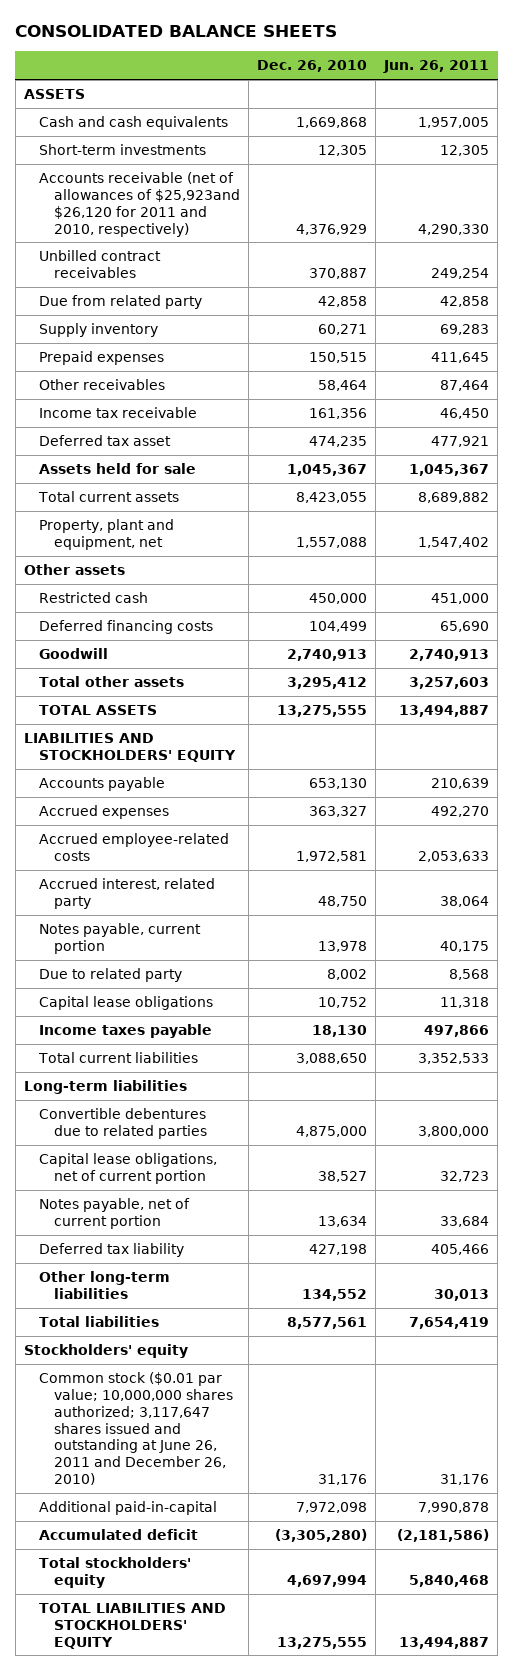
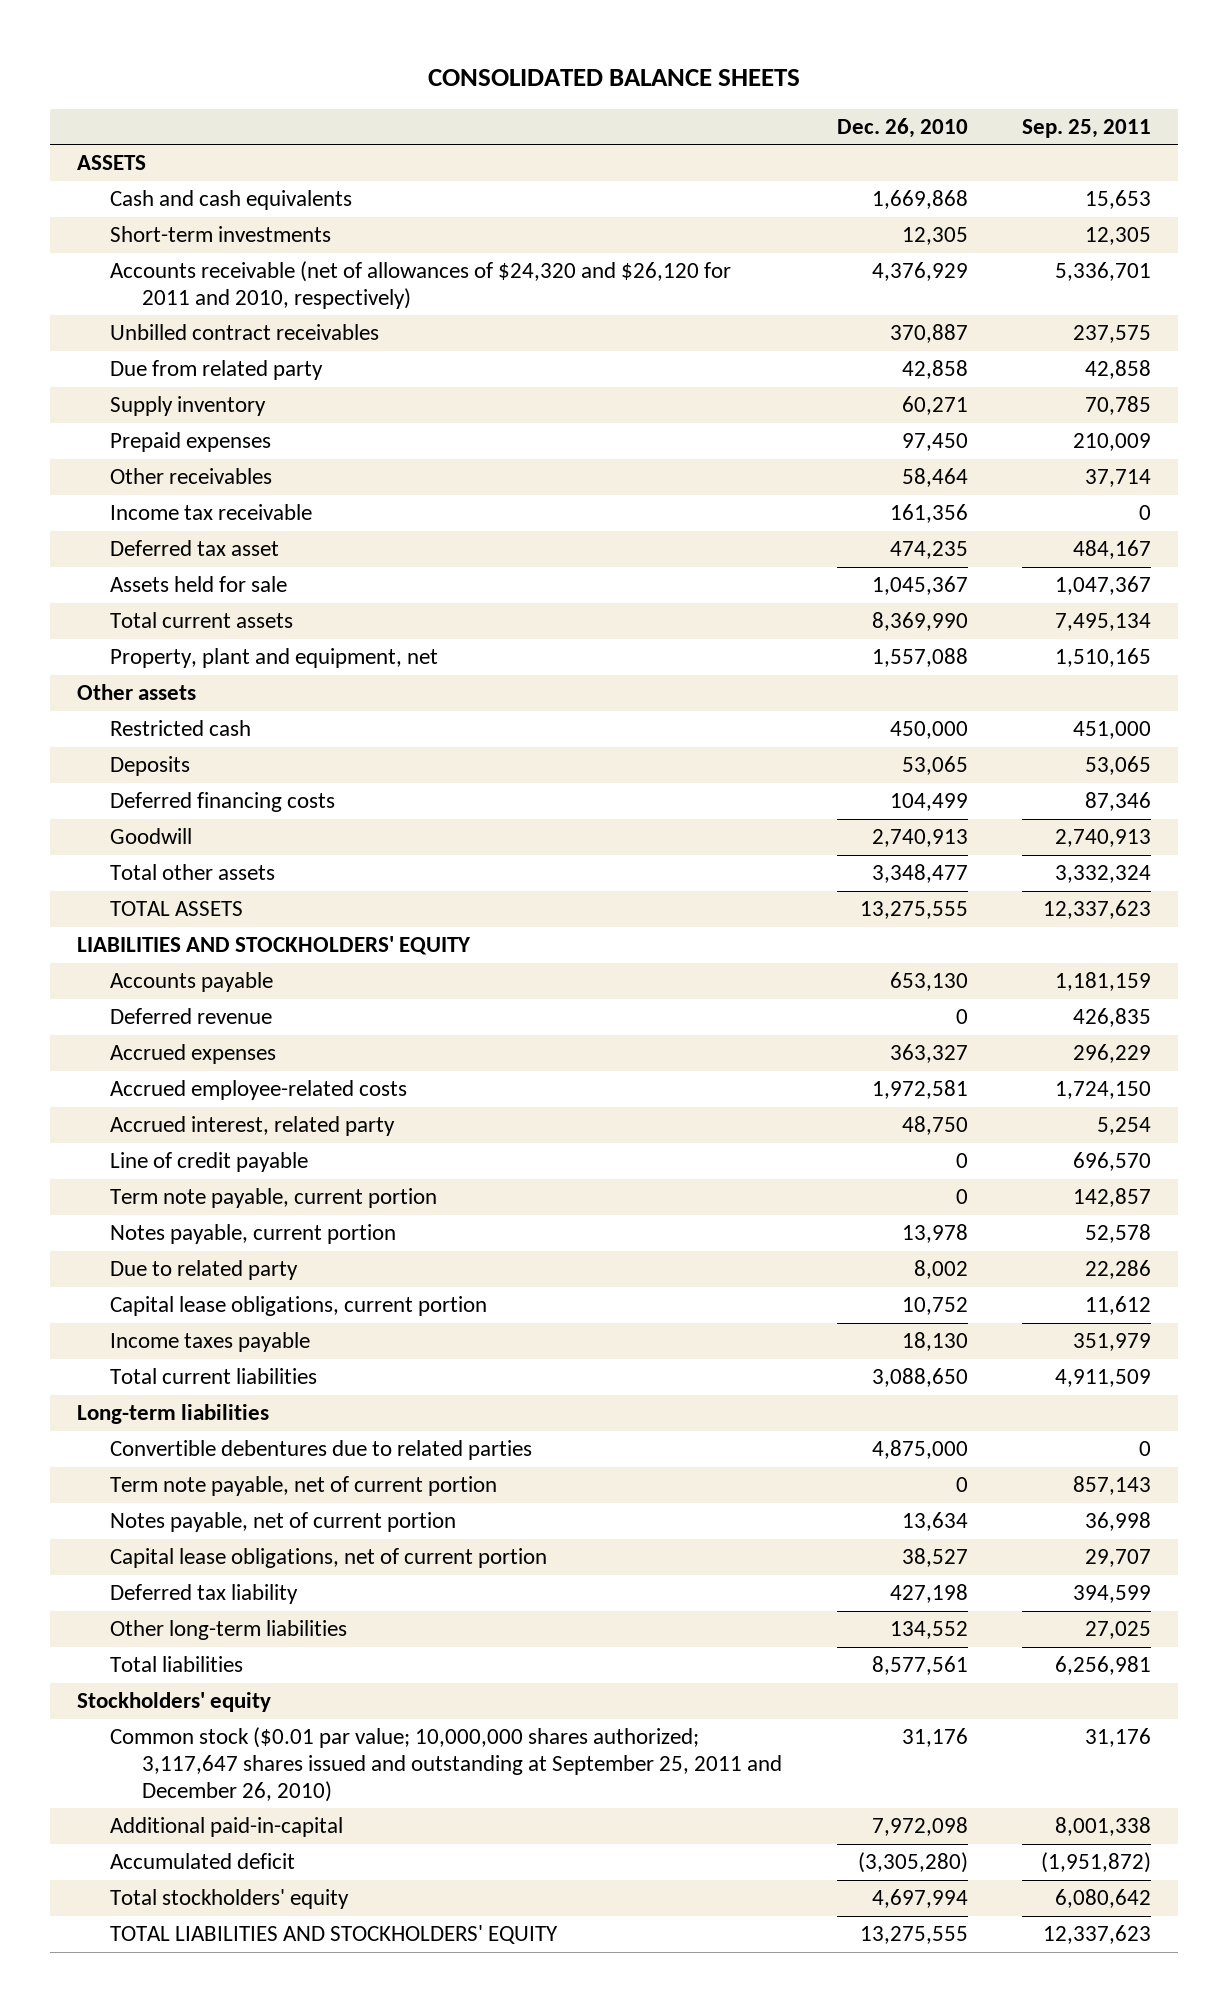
- | Dec. 26, 2010 | Jun. 26, 2011
+ | Dec. 26, 2010 | Sep. 25, 2011
- Accounts receivable (net of allowances of $25,923and $26,120 for 2011 and 2010, respectively) | 4,376,929 | 4,290,330
+ Accounts receivable (net of allowances of $24,320 and $26,120 for 2011 and 2010, respectively) | 4,376,929 | 5,336,701
- Prepaid expenses | 150,515 | 411,645
+ Prepaid expenses | 97,450 | 210,009
- Total current assets | 8,423,055 | 8,689,882
+ Total current assets | 8,369,990 | 7,495,134
+ Deposits | 53,065 | 53,065
- Total other assets | 3,295,412 | 3,257,603
+ Total other assets | 3,348,477 | 3,332,324
+ Deferred revenue | 0 | 426,835
+ Line of credit payable | 0 | 696,570
+ Term note payable, current portion | 0 | 142,857
- Capital lease obligations | 10,752 | 11,318
+ Capital lease obligations, current portion | 10,752 | 11,612
+ Term note payable, net of current portion | 0 | 857,143
moved down: Capital lease obligations, net of current portion | 38,527 | 29,707
- Common stock ($0.01 par value; 10,000,000 shares authorized; 3,117,647 shares issued and outstanding at June 26, 2011 and December 26, 2010) | 31,176 | 31,176
+ Common stock ($0.01 par value; 10,000,000 shares authorized; 3,117,647 shares issued and outstanding at September 25, 2011 and December 26, 2010) | 31,176 | 31,176

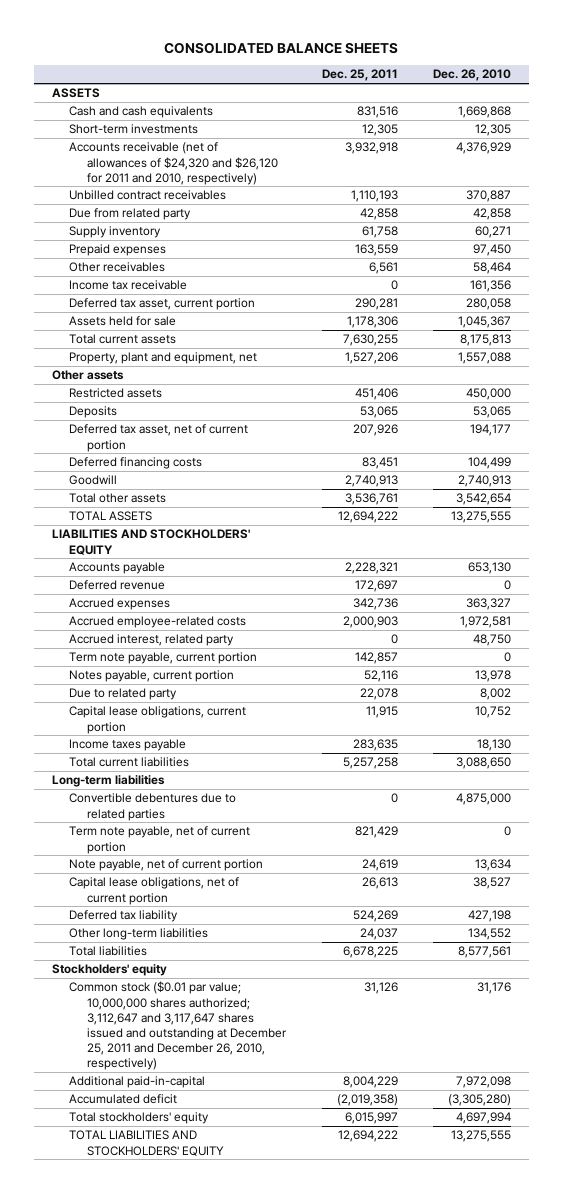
- | Dec. 26, 2010 | Sep. 25, 2011
+ | Dec. 25, 2011 | Dec. 26, 2010
- Deferred tax asset | 474,235 | 484,167
+ Deferred tax asset, current portion | 290,281 | 280,058
- Total current assets | 8,369,990 | 7,495,134
+ Total current assets | 7,630,255 | 8,175,813
- Restricted cash | 450,000 | 451,000
+ Restricted assets | 451,406 | 450,000
+ Deferred tax asset, net of current portion | 207,926 | 194,177
- Total other assets | 3,348,477 | 3,332,324
+ Total other assets | 3,536,761 | 3,542,654
- Line of credit payable | 0 | 696,570
- Notes payable, net of current portion | 13,634 | 36,998
+ Note payable, net of current portion | 24,619 | 13,634
- Common stock ($0.01 par value; 10,000,000 shares authorized; 3,117,647 shares issued and outstanding at September 25, 2011 and December 26, 2010) | 31,176 | 31,176
+ Common stock ($0.01 par value; 10,000,000 shares authorized; 3,112,647 and 3,117,647 shares issued and outstanding at December 25, 2011 and December 26, 2010, respectively) | 31,126 | 31,176

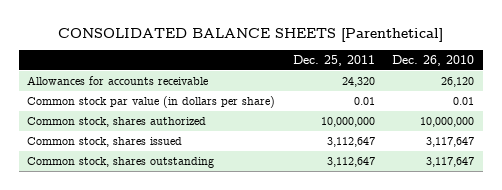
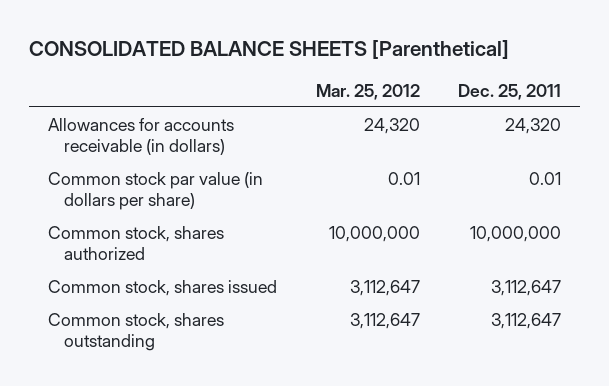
- | Dec. 25, 2011 | Dec. 26, 2010
+ | Mar. 25, 2012 | Dec. 25, 2011
- Allowances for accounts receivable | 24,320 | 26,120
+ Allowances for accounts receivable (in dollars) | 24,320 | 24,320

